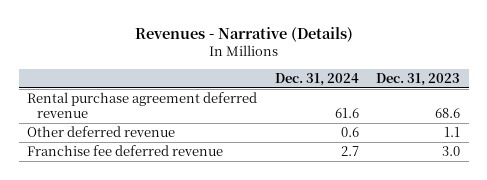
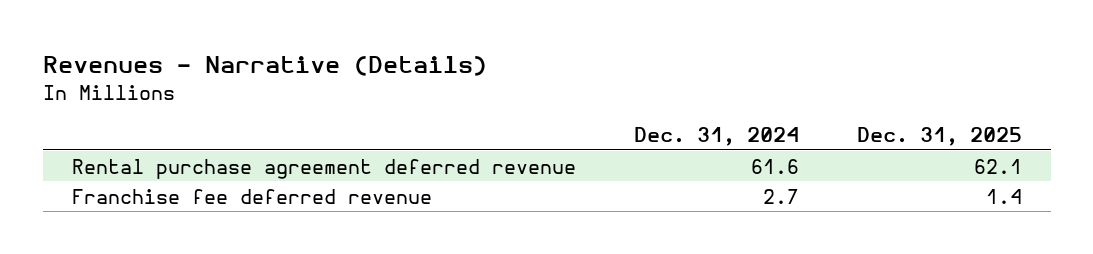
- | Dec. 31, 2024 | Dec. 31, 2023
+ | Dec. 31, 2024 | Dec. 31, 2025
- Other deferred revenue | 0.6 | 1.1

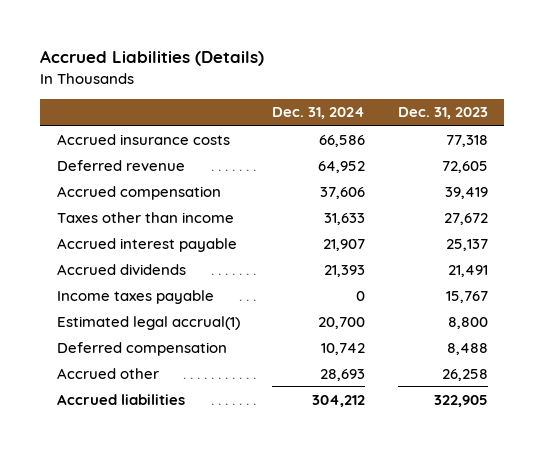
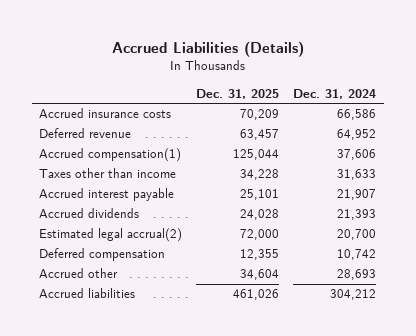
- | Dec. 31, 2024 | Dec. 31, 2023
+ | Dec. 31, 2025 | Dec. 31, 2024
- Accrued compensation | 37,606 | 39,419
+ Accrued compensation(1) | 125,044 | 37,606
- Income taxes payable | 0 | 15,767
- Estimated legal accrual(1) | 20,700 | 8,800
+ Estimated legal accrual(2) | 72,000 | 20,700

